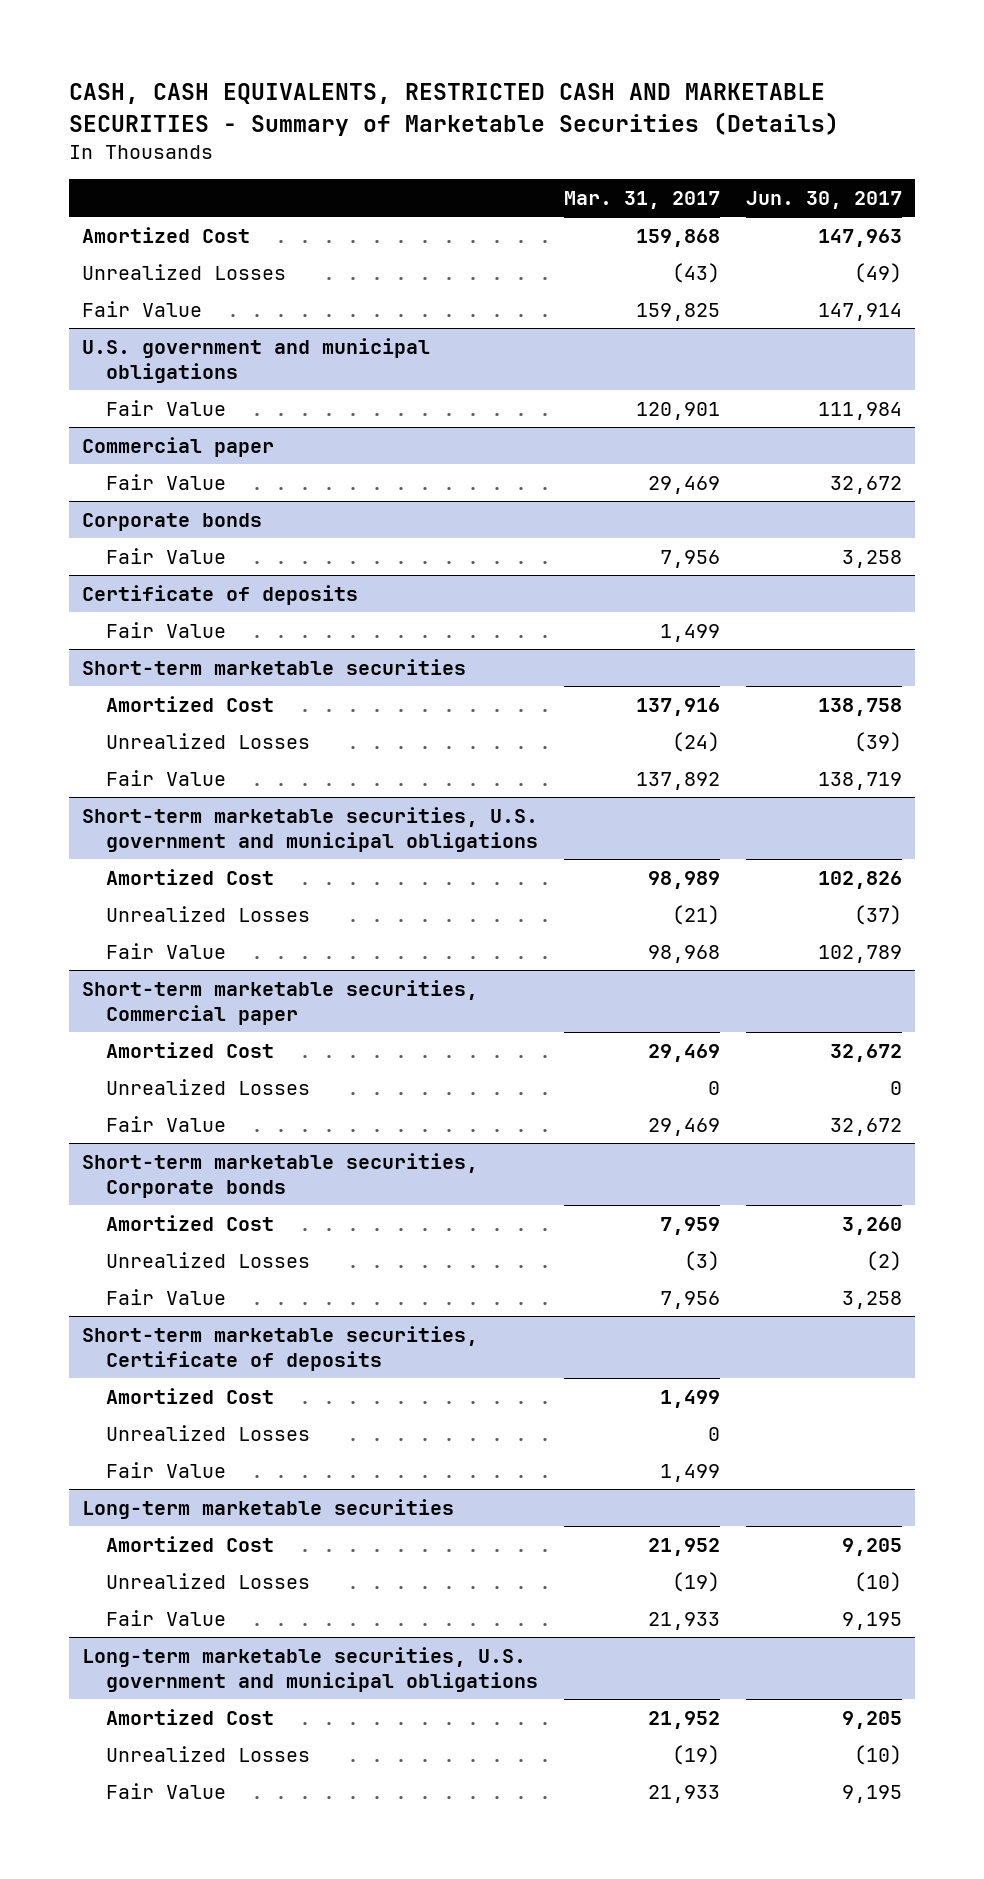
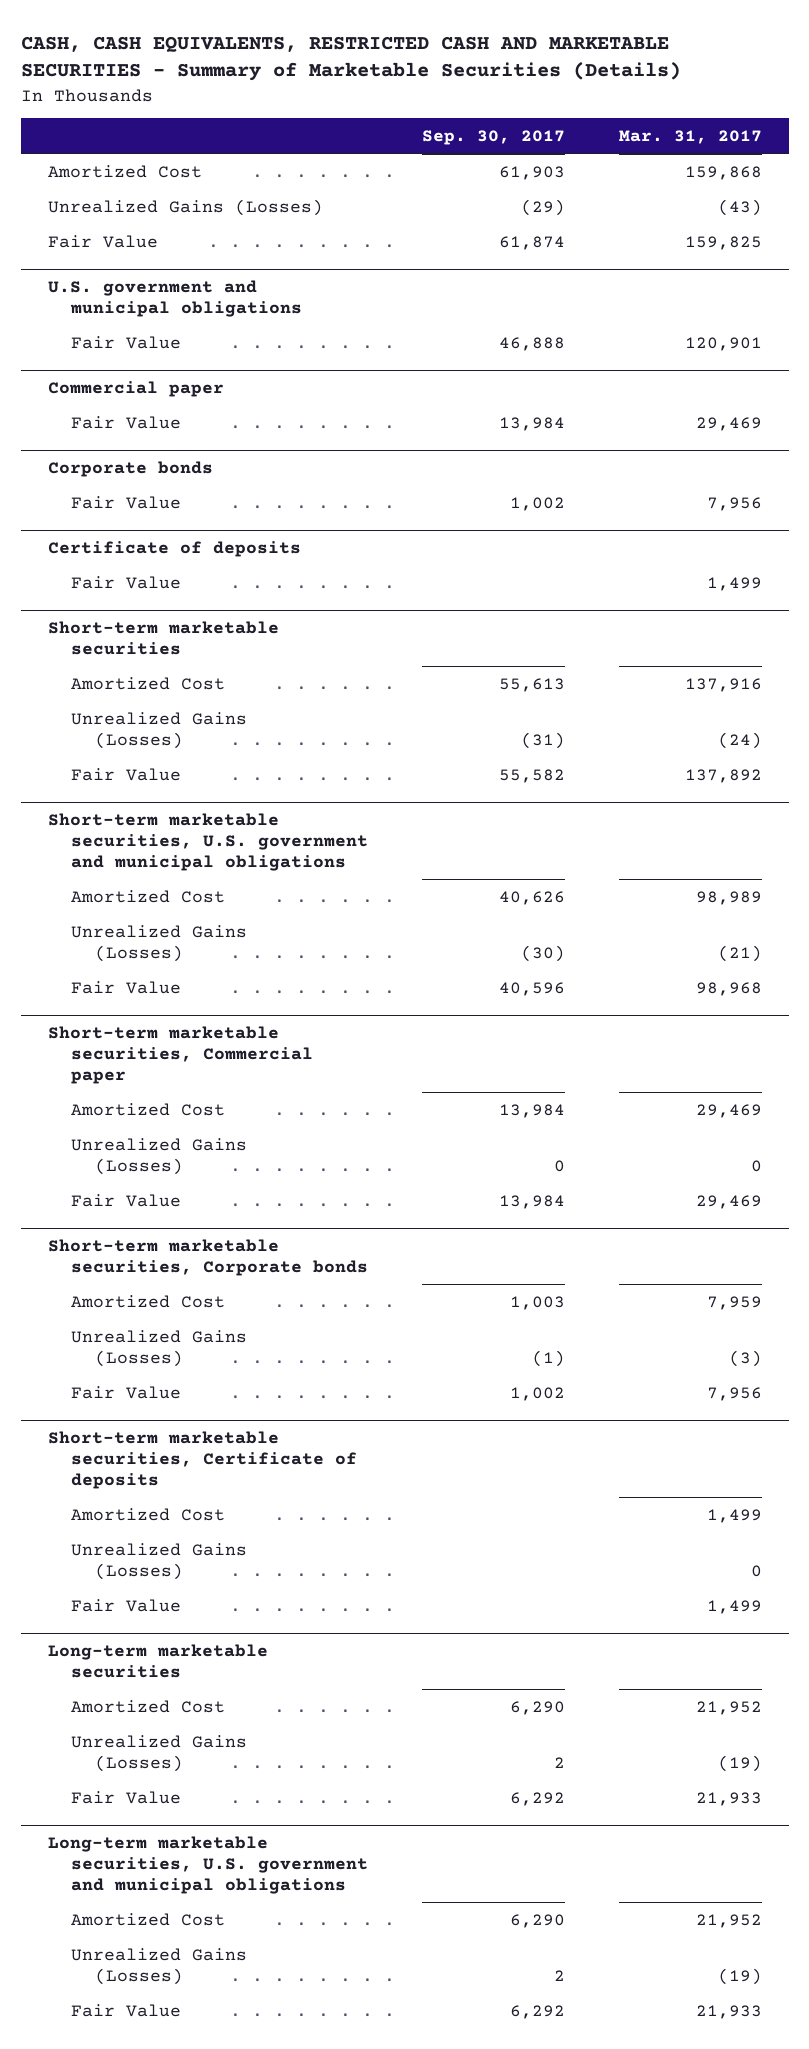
- | Mar. 31, 2017 | Jun. 30, 2017
+ | Sep. 30, 2017 | Mar. 31, 2017
- Unrealized Losses | (43) | (49)
+ Unrealized Gains (Losses) | (29) | (43)
@ Short-term marketable securities
- Unrealized Losses | (24) | (39)
+ Unrealized Gains (Losses) | (31) | (24)
@ Short-term marketable securities, U.S. government and municipal obligations
- Unrealized Losses | (21) | (37)
+ Unrealized Gains (Losses) | (30) | (21)
@ Short-term marketable securities, Commercial paper
- Unrealized Losses | 0 | 0
+ Unrealized Gains (Losses) | 0 | 0
@ Short-term marketable securities, Corporate bonds
- Unrealized Losses | (3) | (2)
+ Unrealized Gains (Losses) | (1) | (3)
@ Short-term marketable securities, Certificate of deposits
- Unrealized Losses | 0 |
+ Unrealized Gains (Losses) | | 0
@ Long-term marketable securities
- Unrealized Losses | (19) | (10)
+ Unrealized Gains (Losses) | 2 | (19)
@ Long-term marketable securities, U.S. government and municipal obligations
- Unrealized Losses | (19) | (10)
+ Unrealized Gains (Losses) | 2 | (19)

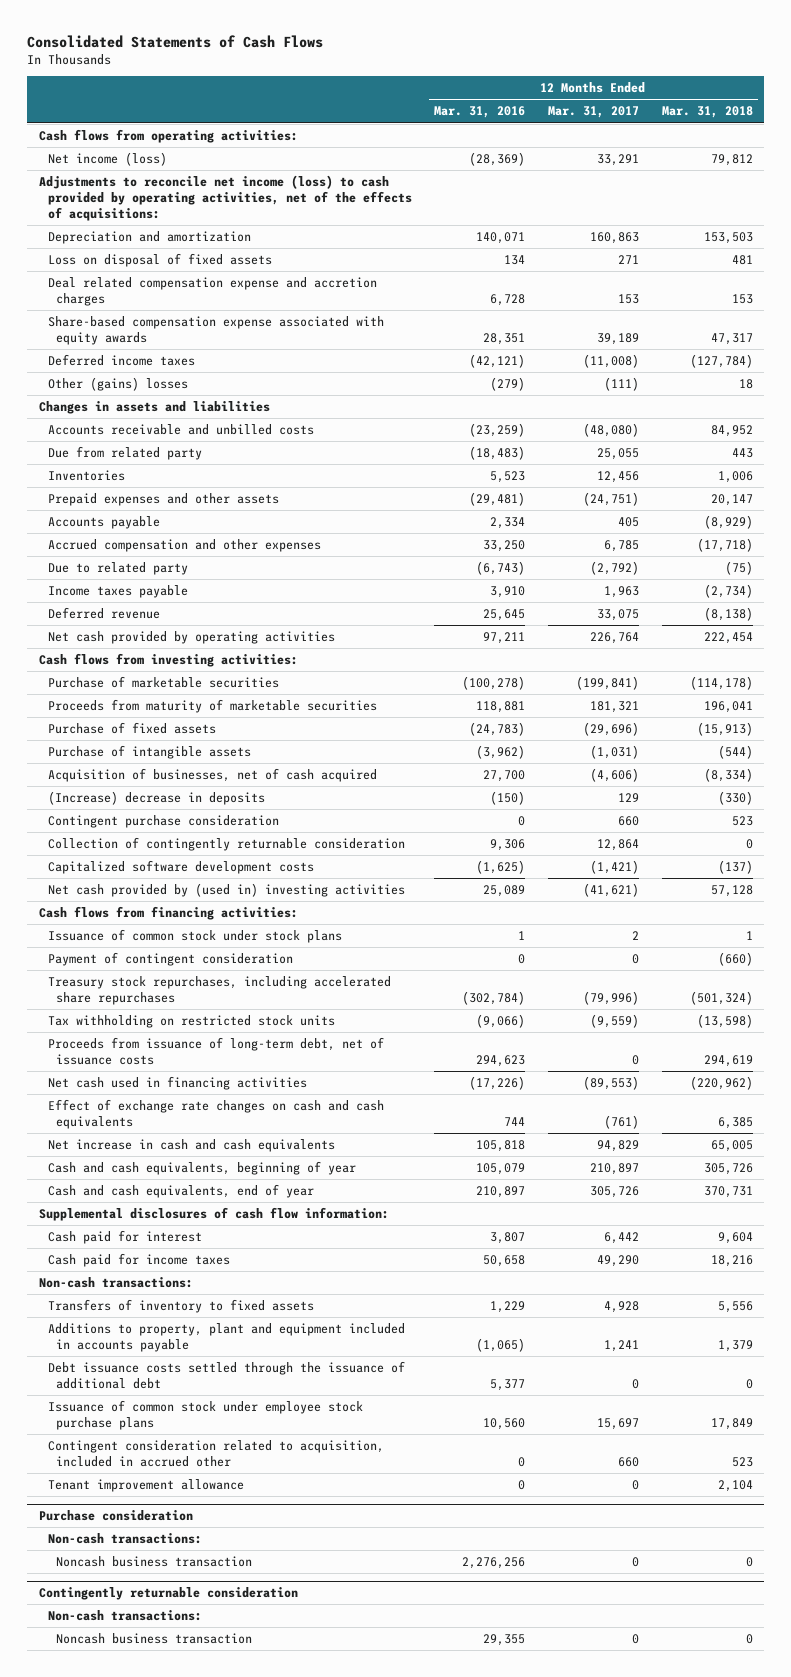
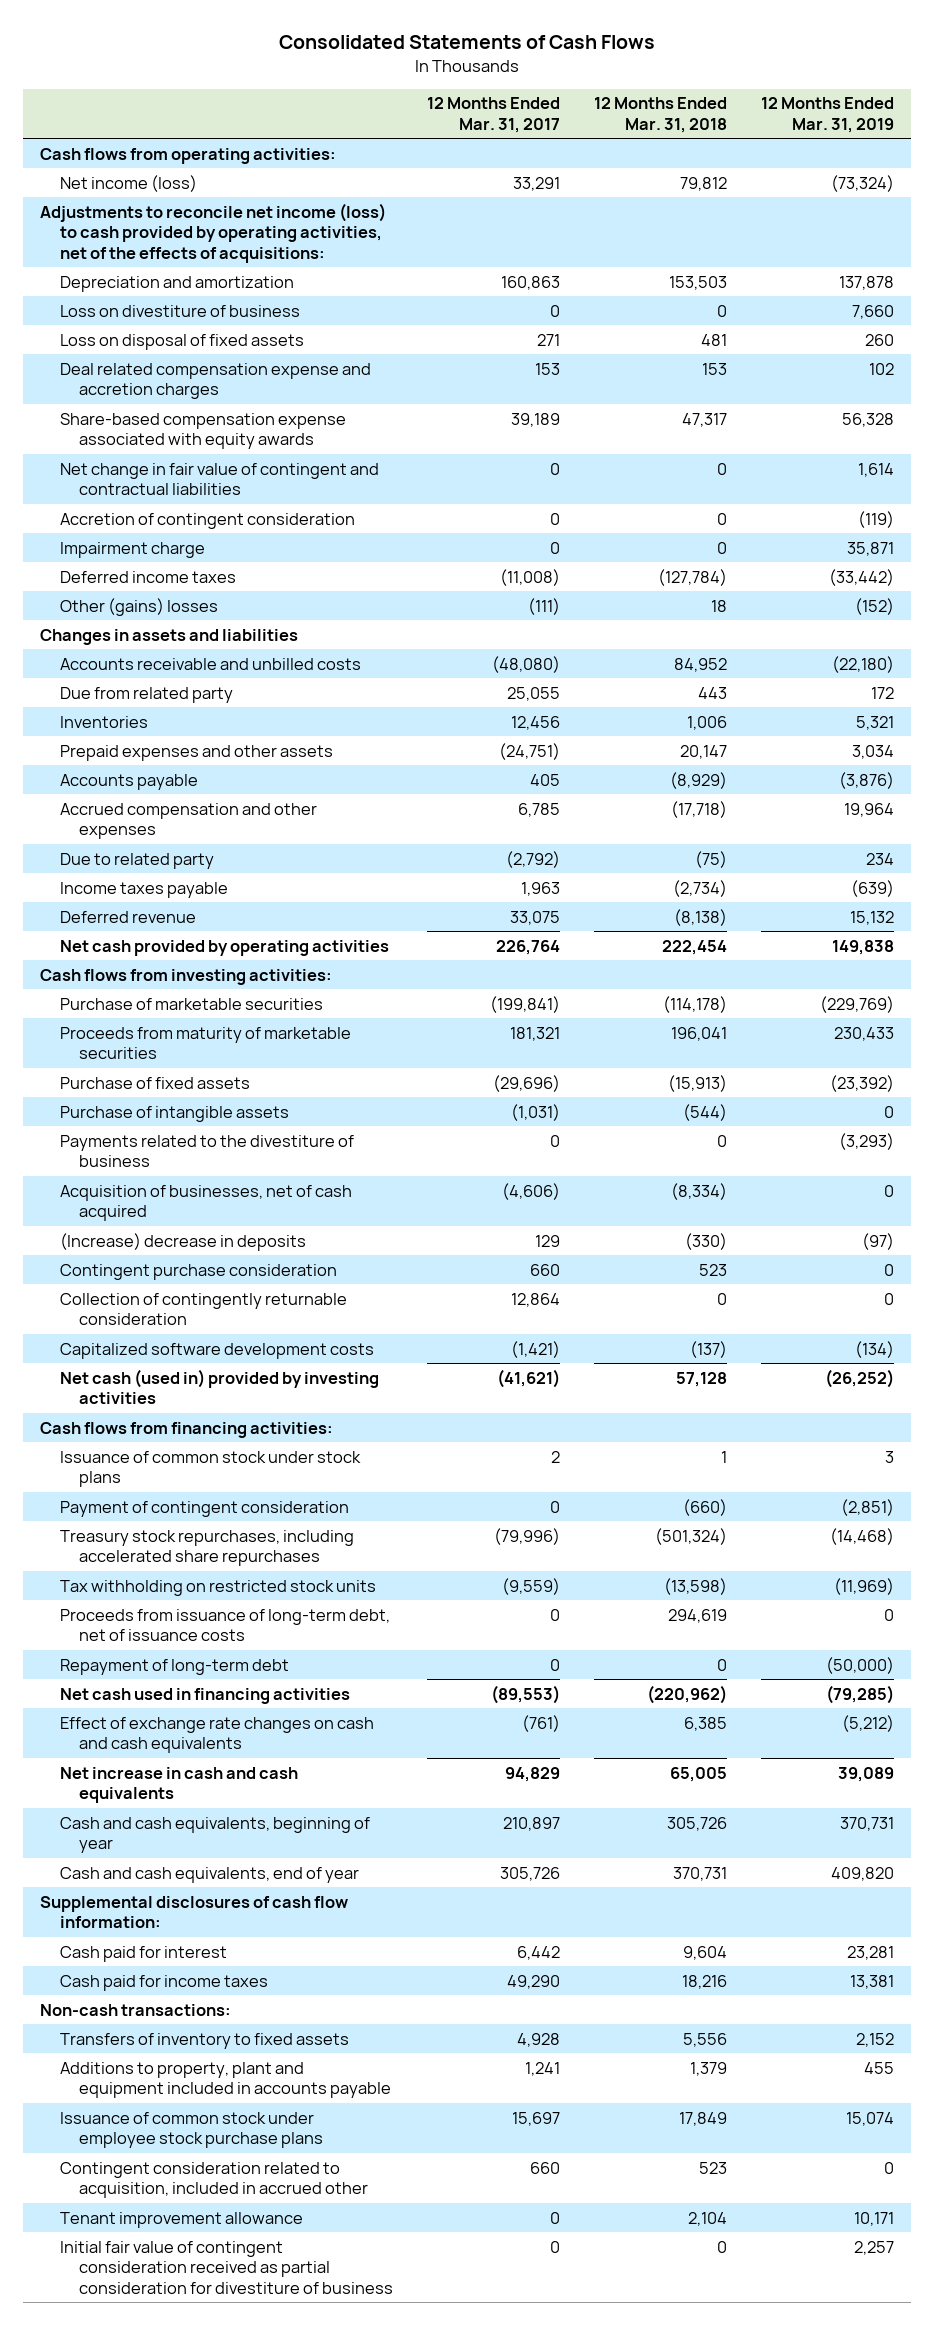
- | 12 Months Ended Mar. 31, 2016 | 12 Months Ended Mar. 31, 2017 | 12 Months Ended Mar. 31, 2018
+ | 12 Months Ended Mar. 31, 2017 | 12 Months Ended Mar. 31, 2018 | 12 Months Ended Mar. 31, 2019
+ Loss on divestiture of business | 0 | 0 | 7,660
+ Net change in fair value of contingent and contractual liabilities | 0 | 0 | 1,614
+ Accretion of contingent consideration | 0 | 0 | (119)
+ Impairment charge | 0 | 0 | 35,871
+ Payments related to the divestiture of business | 0 | 0 | (3,293)
- Net cash provided by (used in) investing activities | 25,089 | (41,621) | 57,128
+ Net cash (used in) provided by investing activities | (41,621) | 57,128 | (26,252)
+ Repayment of long-term debt | 0 | 0 | (50,000)
- Debt issuance costs settled through the issuance of additional debt | 5,377 | 0 | 0
- Purchase consideration
- Non-cash transactions:
- Noncash business transaction | 2,276,256 | 0 | 0
- Contingently returnable consideration
- Non-cash transactions:
- Noncash business transaction | 29,355 | 0 | 0
+ Initial fair value of contingent consideration received as partial consideration for divestiture of business | 0 | 0 | 2,257

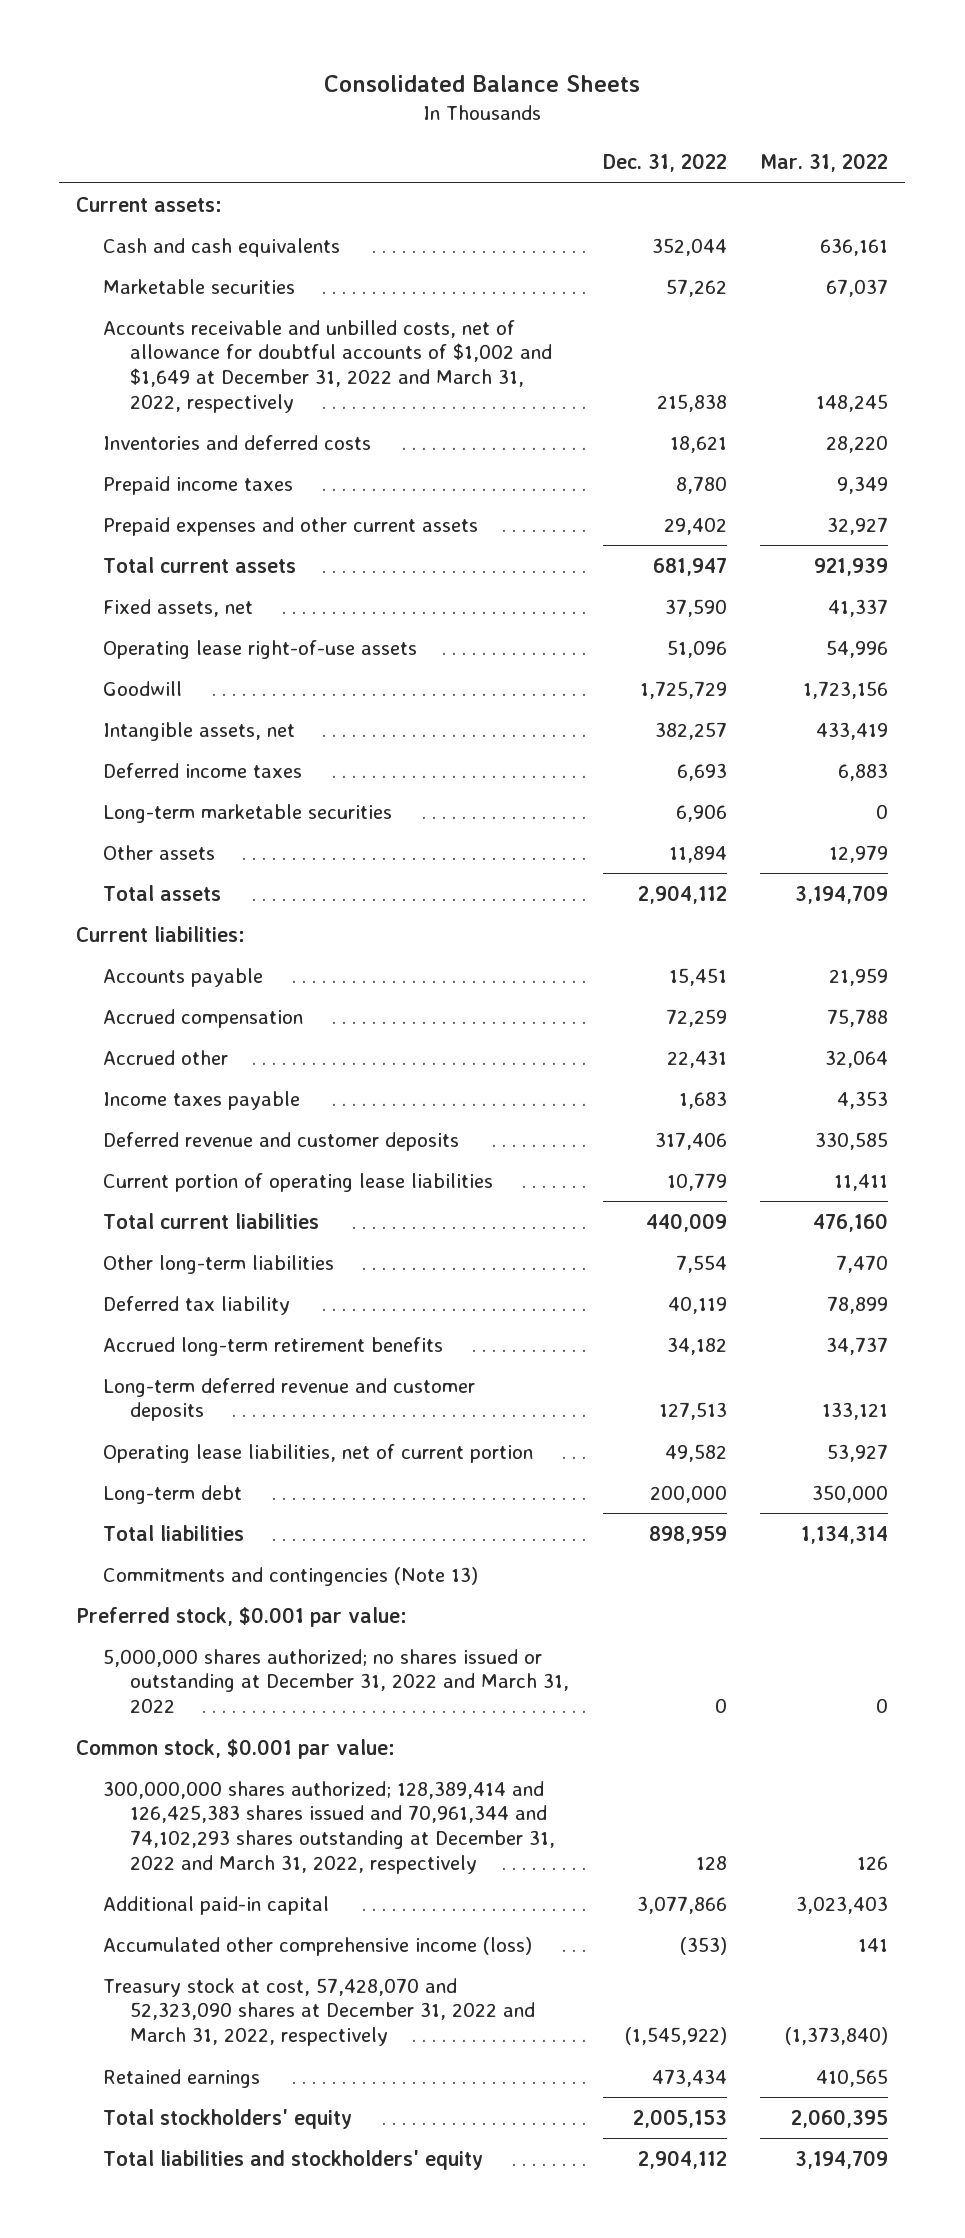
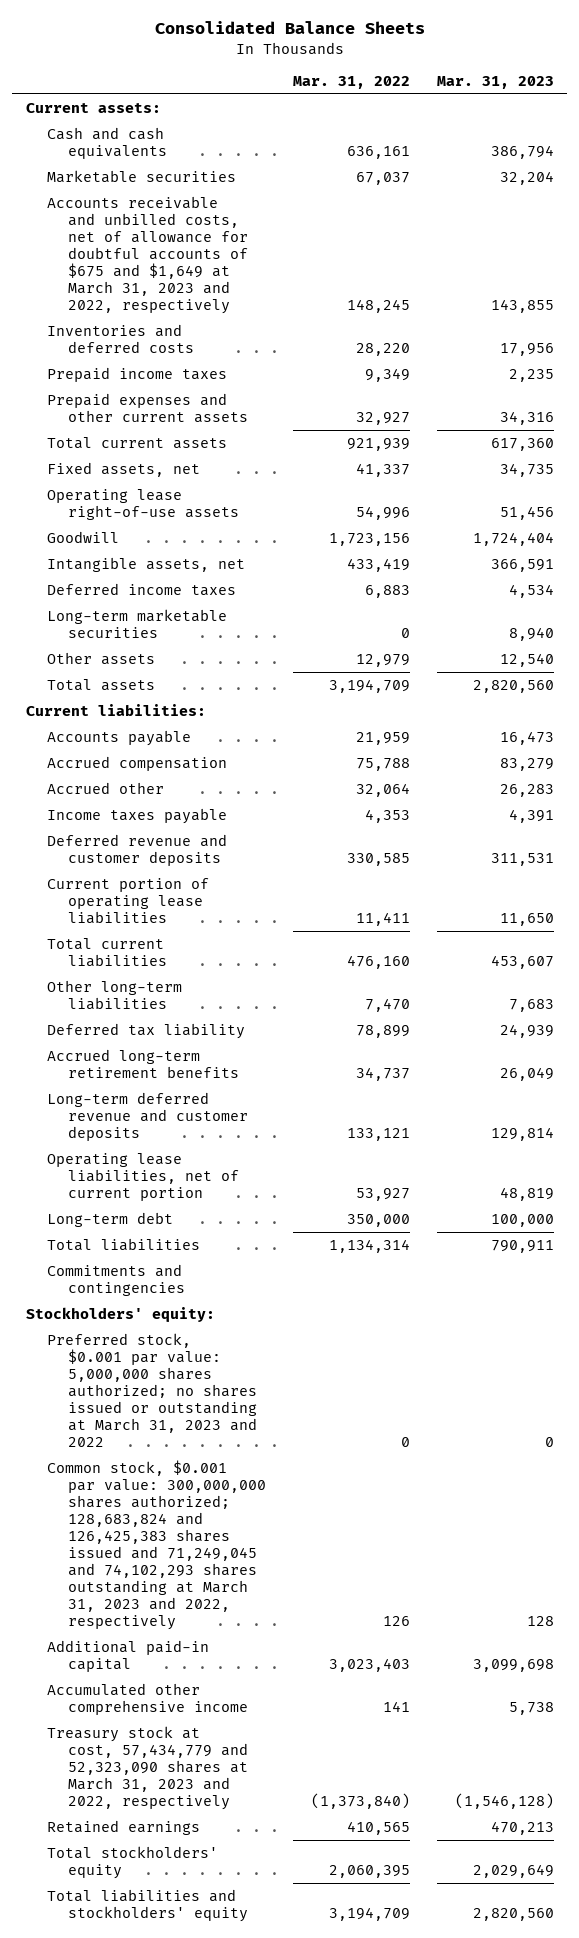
- | Dec. 31, 2022 | Mar. 31, 2022
+ | Mar. 31, 2022 | Mar. 31, 2023
- Accounts receivable and unbilled costs, net of allowance for doubtful accounts of $1,002 and $1,649 at December 31, 2022 and March 31, 2022, respectively | 215,838 | 148,245
+ Accounts receivable and unbilled costs, net of allowance for doubtful accounts of $675 and $1,649 at March 31, 2023 and 2022, respectively | 148,245 | 143,855
- Commitments and contingencies (Note 13)
- Preferred stock, $0.001 par value:
- 5,000,000 shares authorized; no shares issued or outstanding at December 31, 2022 and March 31, 2022 | 0 | 0
- Common stock, $0.001 par value:
- 300,000,000 shares authorized; 128,389,414 and 126,425,383 shares issued and 70,961,344 and 74,102,293 shares outstanding at December 31, 2022 and March 31, 2022, respectively | 128 | 126
+ Commitments and contingencies
+ Stockholders' equity:
+ Preferred stock, $0.001 par value: 5,000,000 shares authorized; no shares issued or outstanding at March 31, 2023 and 2022 | 0 | 0
+ Common stock, $0.001 par value: 300,000,000 shares authorized; 128,683,824 and 126,425,383 shares issued and 71,249,045 and 74,102,293 shares outstanding at March 31, 2023 and 2022, respectively | 126 | 128
- Accumulated other comprehensive income (loss) | (353) | 141
- Treasury stock at cost, 57,428,070 and 52,323,090 shares at December 31, 2022 and March 31, 2022, respectively | (1,545,922) | (1,373,840)
+ Accumulated other comprehensive income | 141 | 5,738
+ Treasury stock at cost, 57,434,779 and 52,323,090 shares at March 31, 2023 and 2022, respectively | (1,373,840) | (1,546,128)

